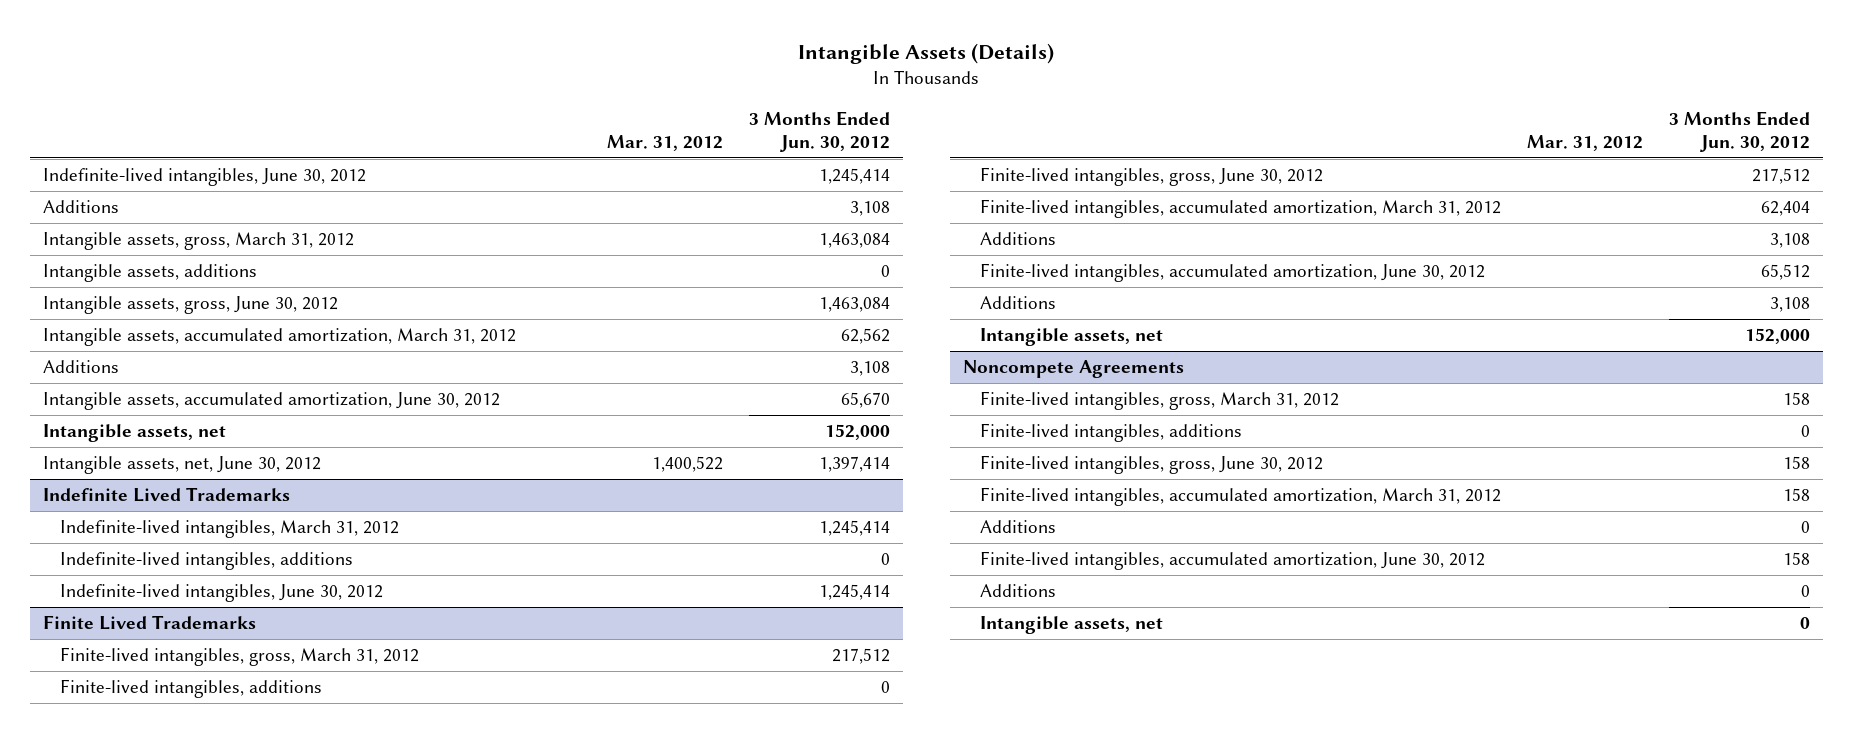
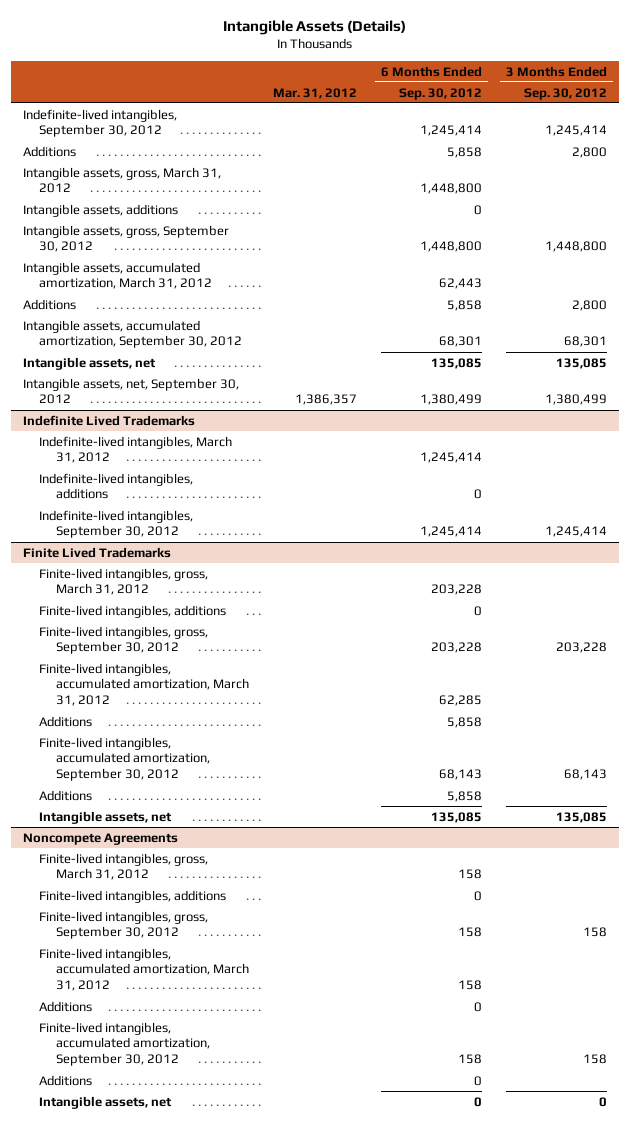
- | Mar. 31, 2012 | 3 Months Ended Jun. 30, 2012
+ | Mar. 31, 2012 | 6 Months Ended Sep. 30, 2012 | 3 Months Ended Sep. 30, 2012
- Indefinite-lived intangibles, June 30, 2012 | | 1,245,414
+ Indefinite-lived intangibles, September 30, 2012 | | 1,245,414 | 1,245,414
- Intangible assets, gross, June 30, 2012 | | 1,463,084
+ Intangible assets, gross, September 30, 2012 | | 1,448,800 | 1,448,800
- Intangible assets, accumulated amortization, June 30, 2012 | | 65,670
+ Intangible assets, accumulated amortization, September 30, 2012 | | 68,301 | 68,301
- Intangible assets, net, June 30, 2012 | 1,400,522 | 1,397,414
+ Intangible assets, net, September 30, 2012 | 1,386,357 | 1,380,499 | 1,380,499
@ Indefinite Lived Trademarks
- Indefinite-lived intangibles, June 30, 2012 | | 1,245,414
+ Indefinite-lived intangibles, September 30, 2012 | | 1,245,414 | 1,245,414
@ Finite Lived Trademarks
- Finite-lived intangibles, gross, June 30, 2012 | | 217,512
+ Finite-lived intangibles, gross, September 30, 2012 | | 203,228 | 203,228
- Finite-lived intangibles, accumulated amortization, June 30, 2012 | | 65,512
+ Finite-lived intangibles, accumulated amortization, September 30, 2012 | | 68,143 | 68,143
@ Noncompete Agreements
- Finite-lived intangibles, gross, June 30, 2012 | | 158
+ Finite-lived intangibles, gross, September 30, 2012 | | 158 | 158
- Finite-lived intangibles, accumulated amortization, June 30, 2012 | | 158
+ Finite-lived intangibles, accumulated amortization, September 30, 2012 | | 158 | 158

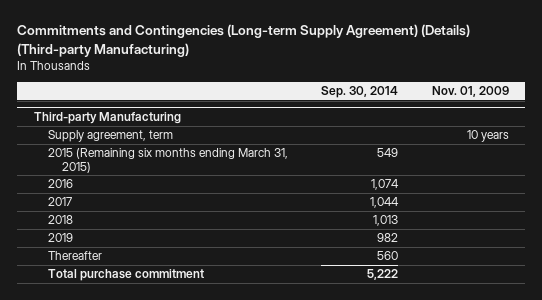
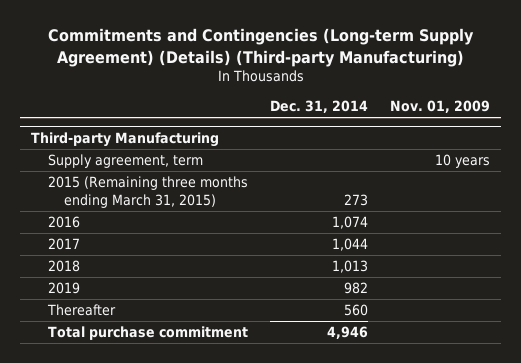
- | Sep. 30, 2014 | Nov. 01, 2009
+ | Dec. 31, 2014 | Nov. 01, 2009
@ Third-party Manufacturing
- 2015 (Remaining six months ending March 31, 2015) | 549 |
+ 2015 (Remaining three months ending March 31, 2015) | 273 |

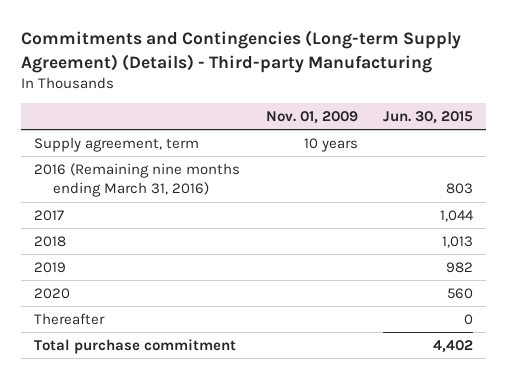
- Commitments and Contingencies (Long-term Supply Agreement) (Details) (Third-party Manufacturing)
+ Commitments and Contingencies (Long-term Supply Agreement) (Details) - Third-party Manufacturing
- | Dec. 31, 2014 | Nov. 01, 2009
+ | Nov. 01, 2009 | Jun. 30, 2015
- Third-party Manufacturing
- 2015 (Remaining three months ending March 31, 2015) | 273 |
- 2016 | 1,074 |
+ 2016 (Remaining nine months ending March 31, 2016) | | 803
+ 2020 | | 560

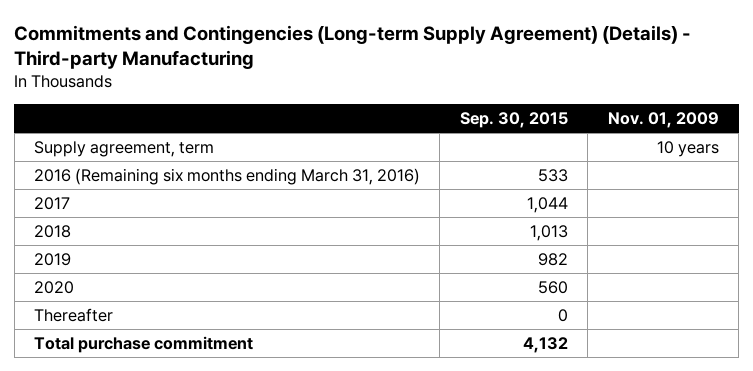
- | Nov. 01, 2009 | Jun. 30, 2015
+ | Sep. 30, 2015 | Nov. 01, 2009
- 2016 (Remaining nine months ending March 31, 2016) | | 803
+ 2016 (Remaining six months ending March 31, 2016) | 533 |

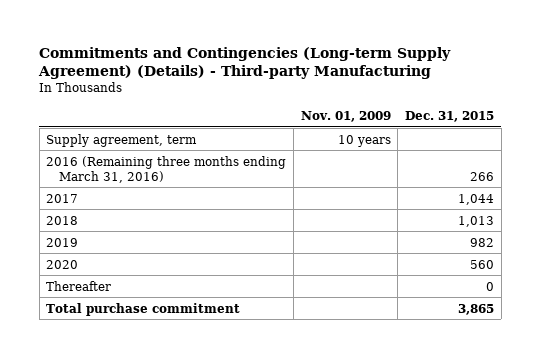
- | Sep. 30, 2015 | Nov. 01, 2009
+ | Nov. 01, 2009 | Dec. 31, 2015
- 2016 (Remaining six months ending March 31, 2016) | 533 |
+ 2016 (Remaining three months ending March 31, 2016) | | 266

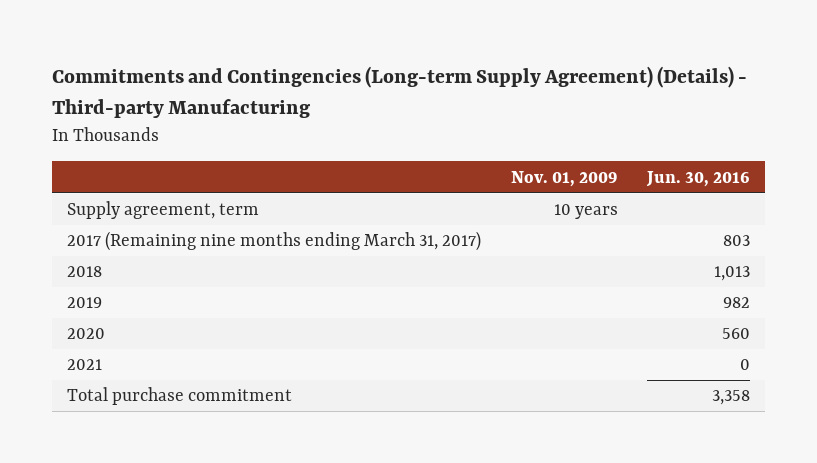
- | Nov. 01, 2009 | Dec. 31, 2015
+ | Nov. 01, 2009 | Jun. 30, 2016
- 2016 (Remaining three months ending March 31, 2016) | | 266
- 2017 | | 1,044
+ 2017 (Remaining nine months ending March 31, 2017) | | 803
- Thereafter | | 0
+ 2021 | | 0

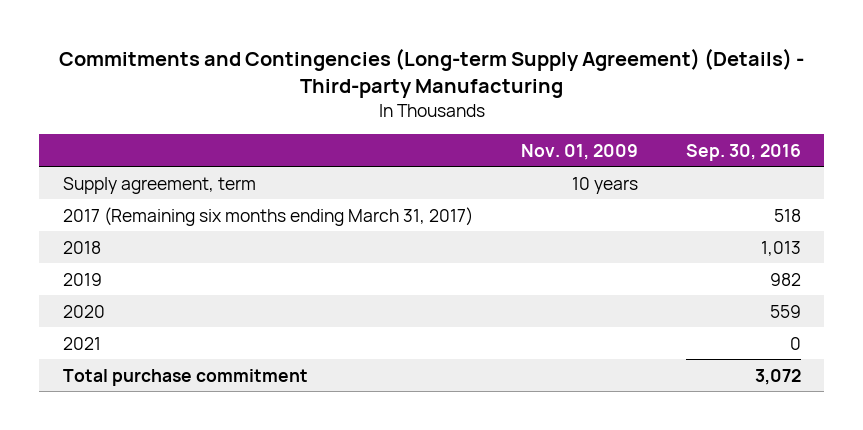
- | Nov. 01, 2009 | Jun. 30, 2016
+ | Nov. 01, 2009 | Sep. 30, 2016
- 2017 (Remaining nine months ending March 31, 2017) | | 803
+ 2017 (Remaining six months ending March 31, 2017) | | 518

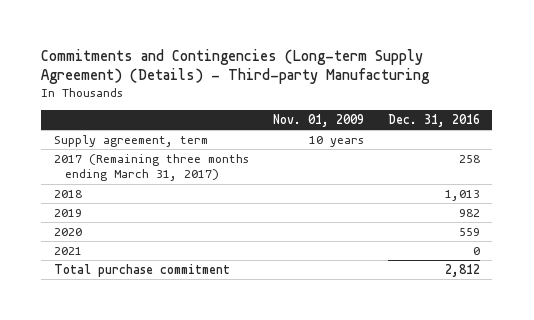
- | Nov. 01, 2009 | Sep. 30, 2016
+ | Nov. 01, 2009 | Dec. 31, 2016
- 2017 (Remaining six months ending March 31, 2017) | | 518
+ 2017 (Remaining three months ending March 31, 2017) | | 258

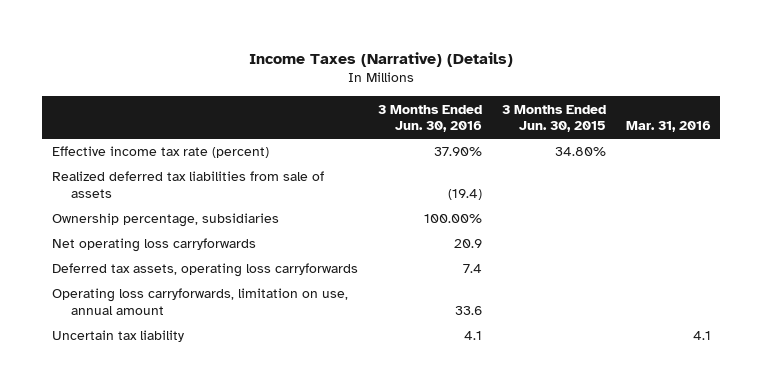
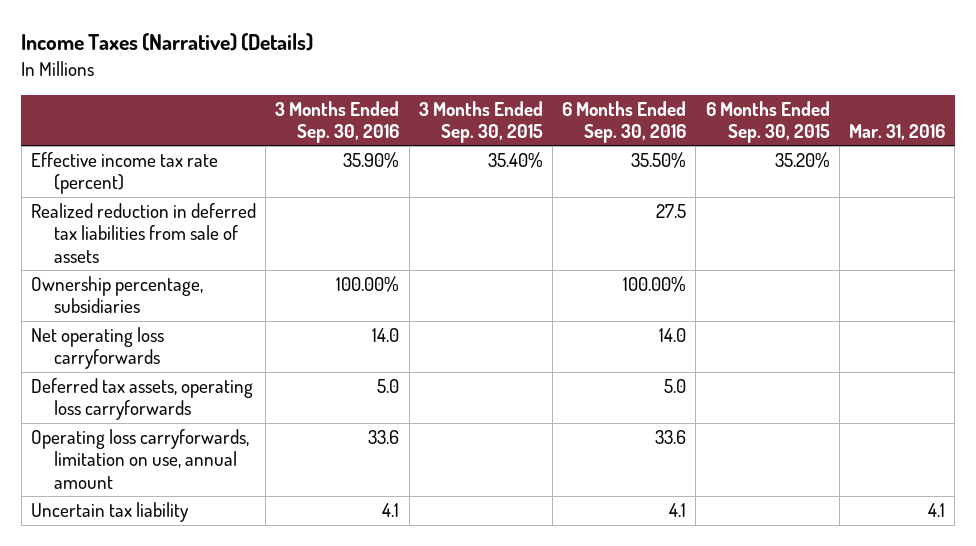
- | 3 Months Ended Jun. 30, 2016 | 3 Months Ended Jun. 30, 2015 | Mar. 31, 2016
+ | 3 Months Ended Sep. 30, 2016 | 3 Months Ended Sep. 30, 2015 | 6 Months Ended Sep. 30, 2016 | 6 Months Ended Sep. 30, 2015 | Mar. 31, 2016
- Realized deferred tax liabilities from sale of assets | (19.4) | |
+ Realized reduction in deferred tax liabilities from sale of assets | | | 27.5 | |

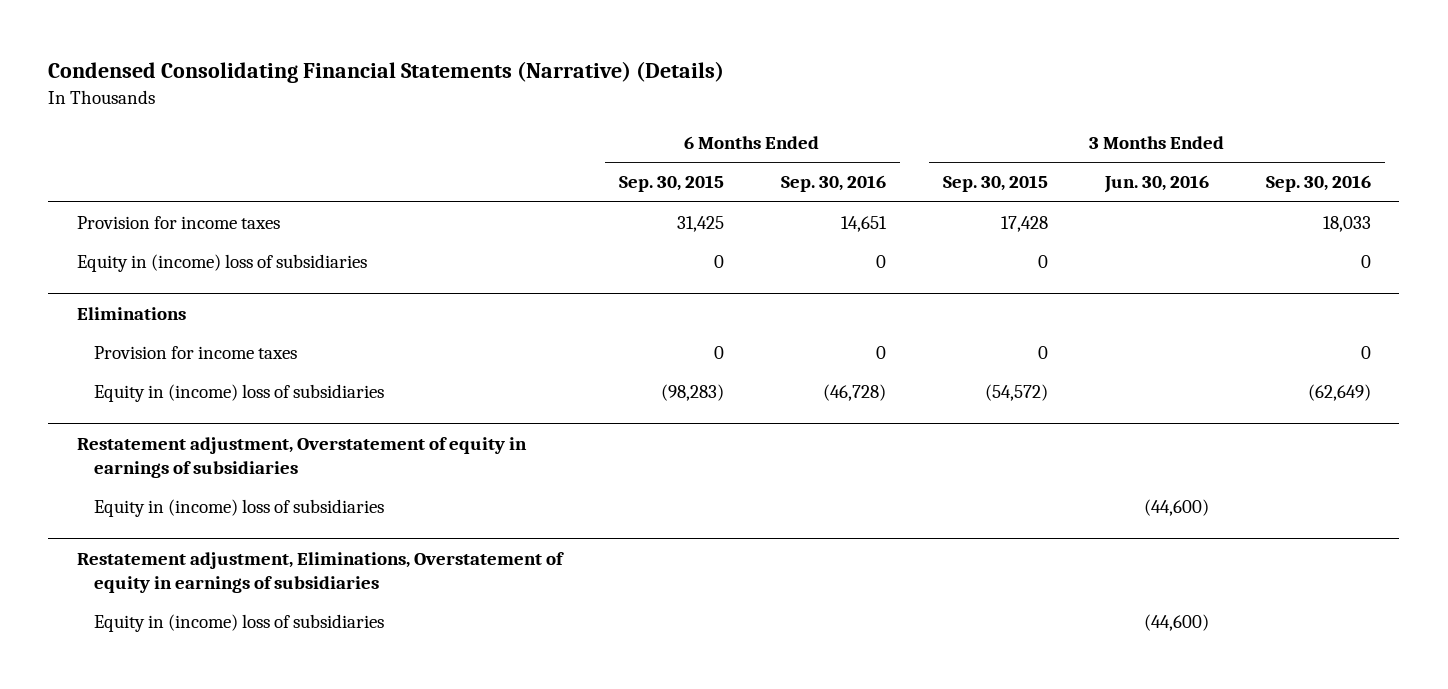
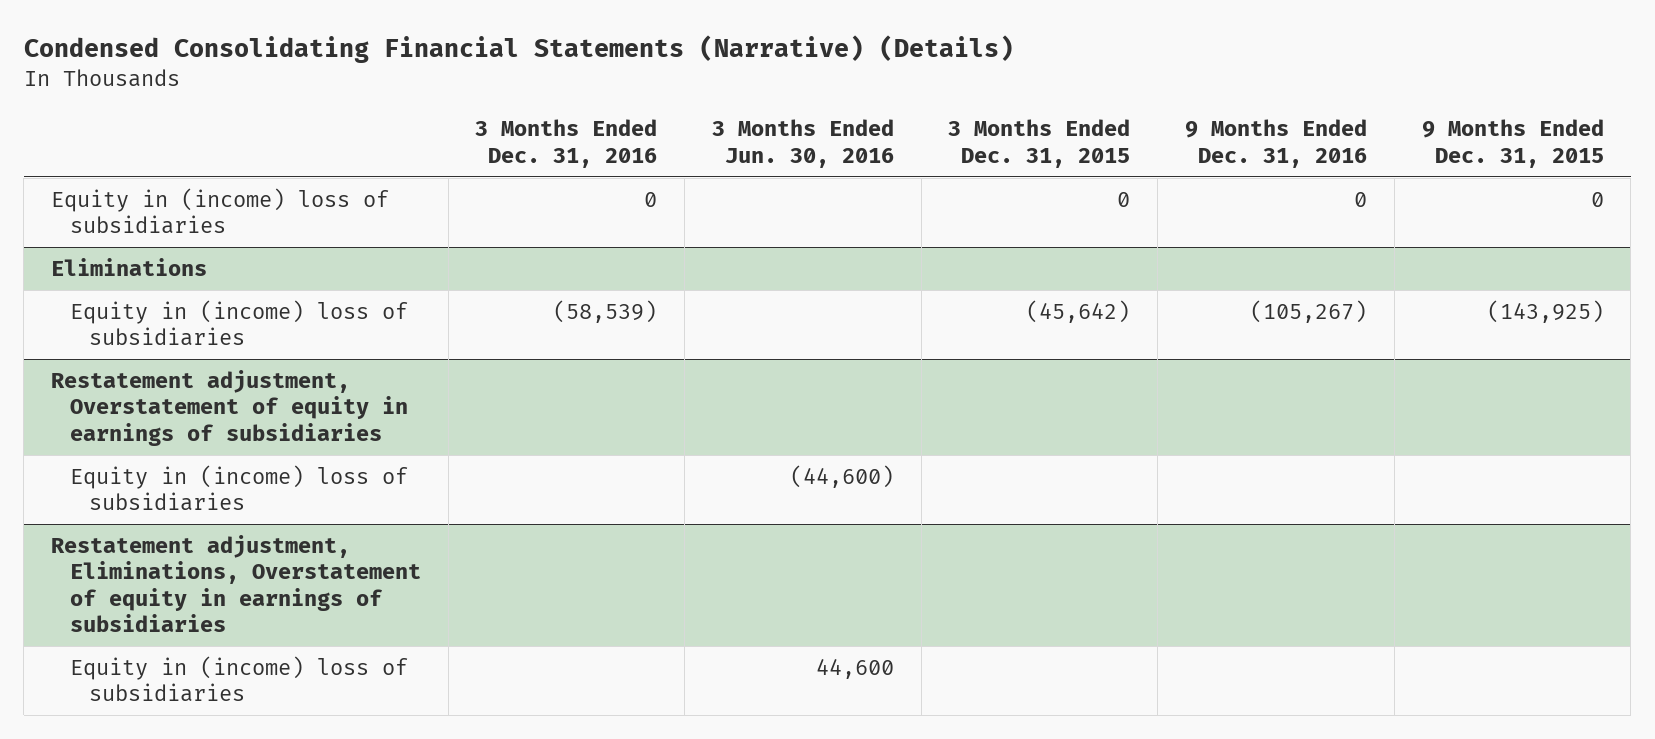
- | 6 Months Ended Sep. 30, 2015 | 6 Months Ended Sep. 30, 2016 | 3 Months Ended Sep. 30, 2015 | 3 Months Ended Jun. 30, 2016 | 3 Months Ended Sep. 30, 2016
+ | 3 Months Ended Dec. 31, 2016 | 3 Months Ended Jun. 30, 2016 | 3 Months Ended Dec. 31, 2015 | 9 Months Ended Dec. 31, 2016 | 9 Months Ended Dec. 31, 2015
- Provision for income taxes | 31,425 | 14,651 | 17,428 | | 18,033
@ Eliminations
- Provision for income taxes | 0 | 0 | 0 | | 0
@ Restatement adjustment, Eliminations, Overstatement of equity in earnings of subsidiaries
- Equity in (income) loss of subsidiaries | | | | (44,600) |
+ Equity in (income) loss of subsidiaries | | 44,600 | | |

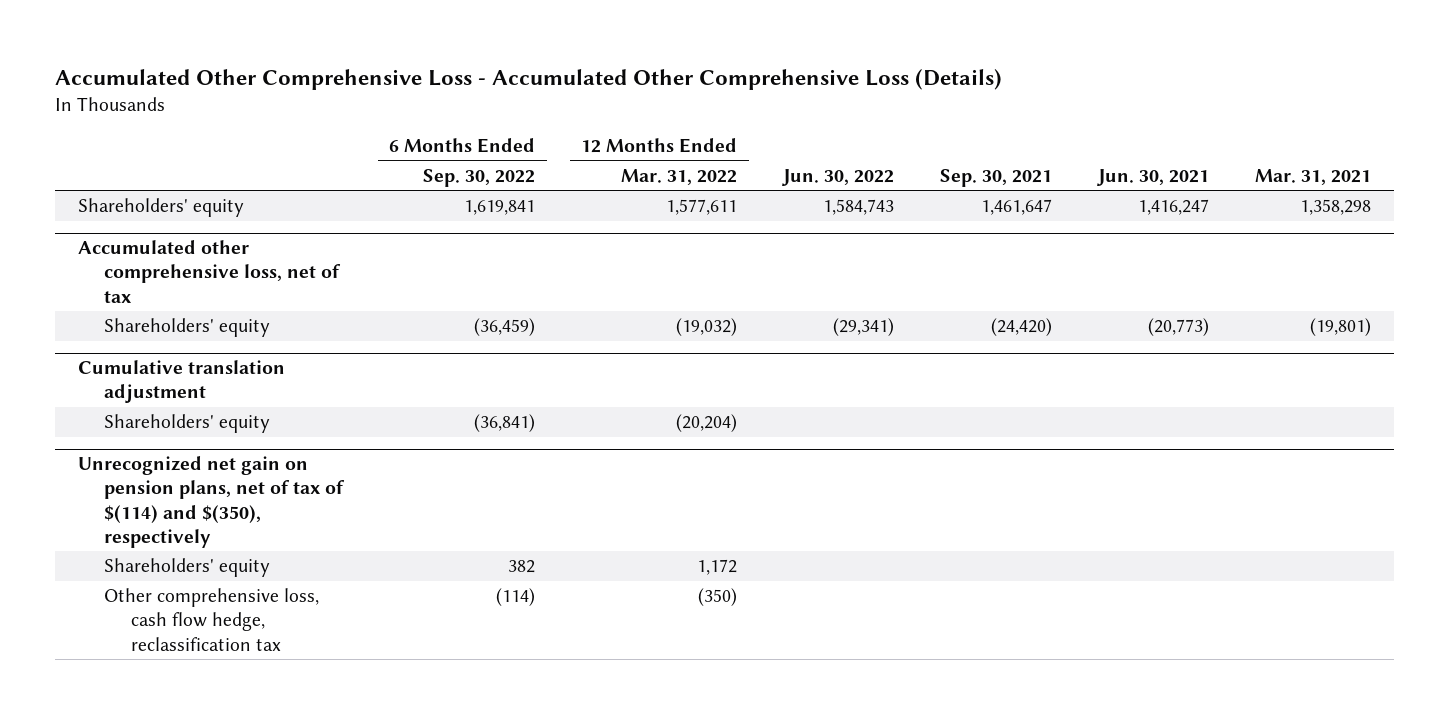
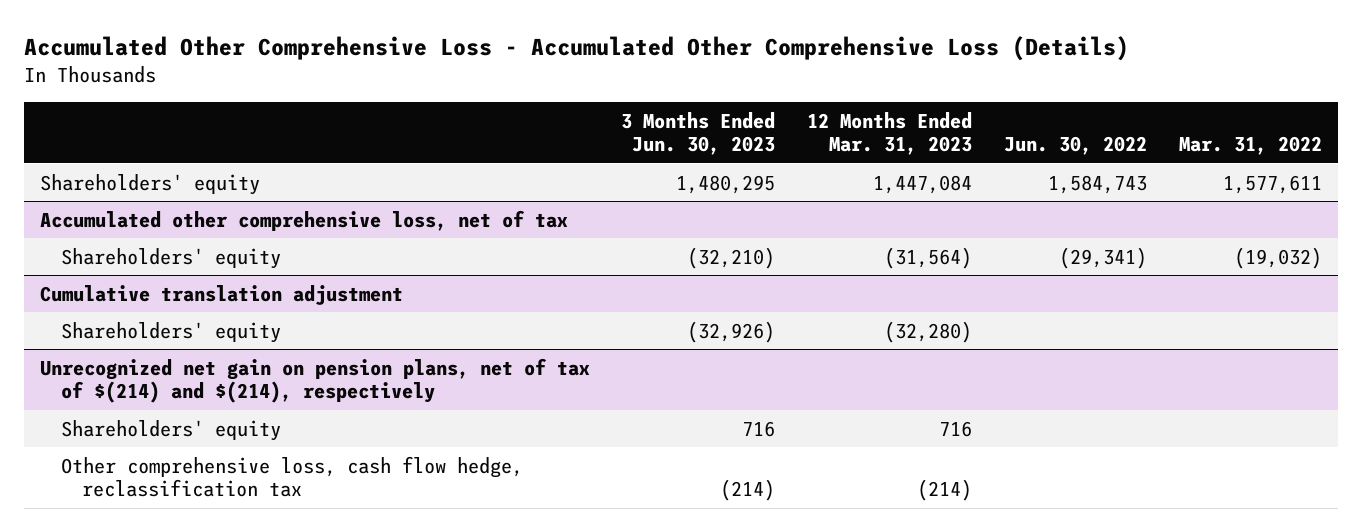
- | 6 Months Ended Sep. 30, 2022 | 12 Months Ended Mar. 31, 2022 | Jun. 30, 2022 | Sep. 30, 2021 | Jun. 30, 2021 | Mar. 31, 2021
+ | 3 Months Ended Jun. 30, 2023 | 12 Months Ended Mar. 31, 2023 | Jun. 30, 2022 | Mar. 31, 2022
- Unrecognized net gain on pension plans, net of tax of $(114) and $(350), respectively
+ Unrecognized net gain on pension plans, net of tax of $(214) and $(214), respectively

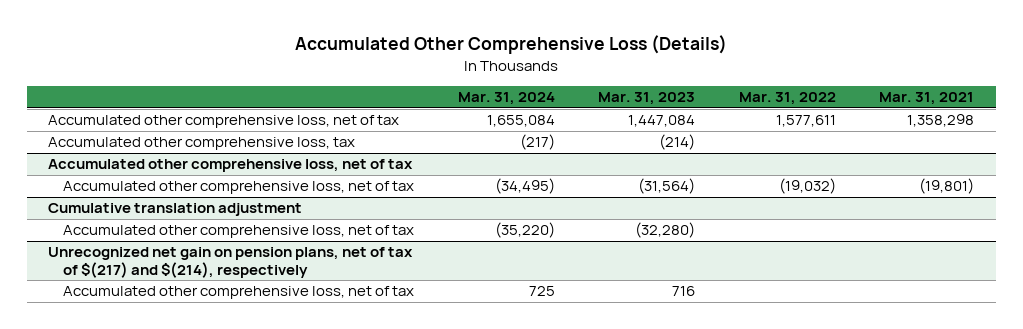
- Accumulated Other Comprehensive Loss - Accumulated Other Comprehensive Loss (Details)
+ Accumulated Other Comprehensive Loss (Details)
- | 3 Months Ended Jun. 30, 2023 | 12 Months Ended Mar. 31, 2023 | Jun. 30, 2022 | Mar. 31, 2022
+ | Mar. 31, 2024 | Mar. 31, 2023 | Mar. 31, 2022 | Mar. 31, 2021
- Shareholders' equity | 1,480,295 | 1,447,084 | 1,584,743 | 1,577,611
+ Accumulated other comprehensive loss, net of tax | 1,655,084 | 1,447,084 | 1,577,611 | 1,358,298
+ Accumulated other comprehensive loss, tax | (217) | (214) | |
@ Accumulated other comprehensive loss, net of tax
- Shareholders' equity | (32,210) | (31,564) | (29,341) | (19,032)
+ Accumulated other comprehensive loss, net of tax | (34,495) | (31,564) | (19,032) | (19,801)
@ Cumulative translation adjustment
- Shareholders' equity | (32,926) | (32,280) | |
- Unrecognized net gain on pension plans, net of tax of $(214) and $(214), respectively
- Shareholders' equity | 716 | 716 | |
- Other comprehensive loss, cash flow hedge, reclassification tax | (214) | (214) | |
@ Cumulative translation adjustment
+ Accumulated other comprehensive loss, net of tax | (35,220) | (32,280) | |
+ Unrecognized net gain on pension plans, net of tax of $(217) and $(214), respectively
+ Accumulated other comprehensive loss, net of tax | 725 | 716 | |

